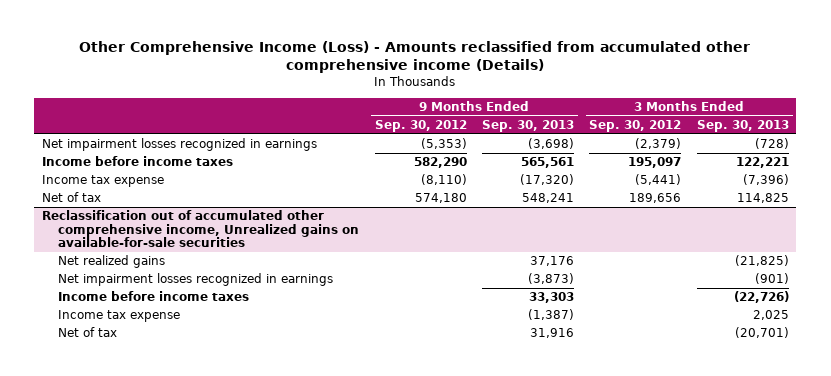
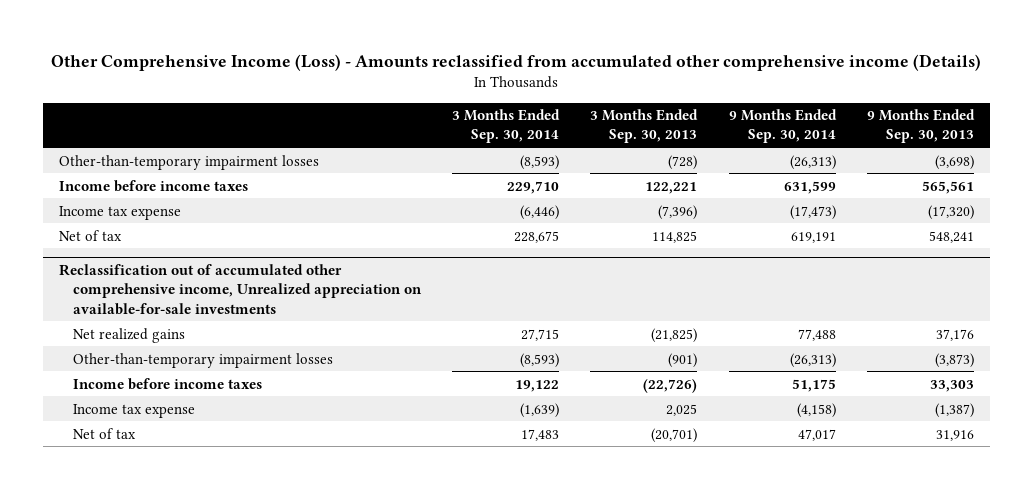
- | 9 Months Ended Sep. 30, 2012 | 9 Months Ended Sep. 30, 2013 | 3 Months Ended Sep. 30, 2012 | 3 Months Ended Sep. 30, 2013
+ | 3 Months Ended Sep. 30, 2014 | 3 Months Ended Sep. 30, 2013 | 9 Months Ended Sep. 30, 2014 | 9 Months Ended Sep. 30, 2013
- Net impairment losses recognized in earnings | (5,353) | (3,698) | (2,379) | (728)
+ Other-than-temporary impairment losses | (8,593) | (728) | (26,313) | (3,698)
- Reclassification out of accumulated other comprehensive income, Unrealized gains on available-for-sale securities
+ Reclassification out of accumulated other comprehensive income, Unrealized appreciation on available-for-sale investments
- Net impairment losses recognized in earnings | | (3,873) | | (901)
+ Other-than-temporary impairment losses | (8,593) | (901) | (26,313) | (3,873)

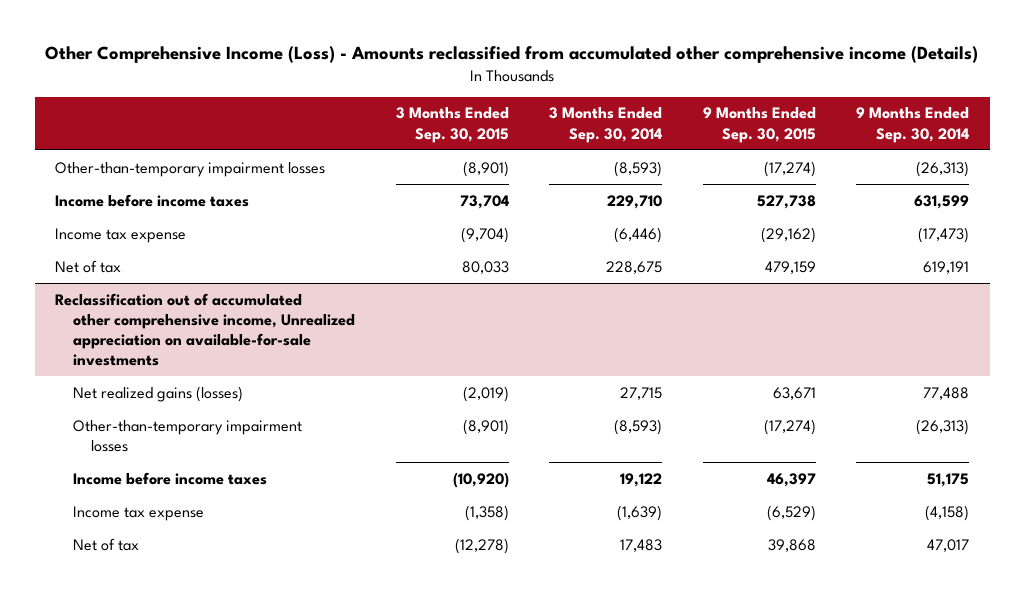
- | 3 Months Ended Sep. 30, 2014 | 3 Months Ended Sep. 30, 2013 | 9 Months Ended Sep. 30, 2014 | 9 Months Ended Sep. 30, 2013
+ | 3 Months Ended Sep. 30, 2015 | 3 Months Ended Sep. 30, 2014 | 9 Months Ended Sep. 30, 2015 | 9 Months Ended Sep. 30, 2014
@ Reclassification out of accumulated other comprehensive income, Unrealized appreciation on available-for-sale investments
- Net realized gains | 27,715 | (21,825) | 77,488 | 37,176
+ Net realized gains (losses) | (2,019) | 27,715 | 63,671 | 77,488

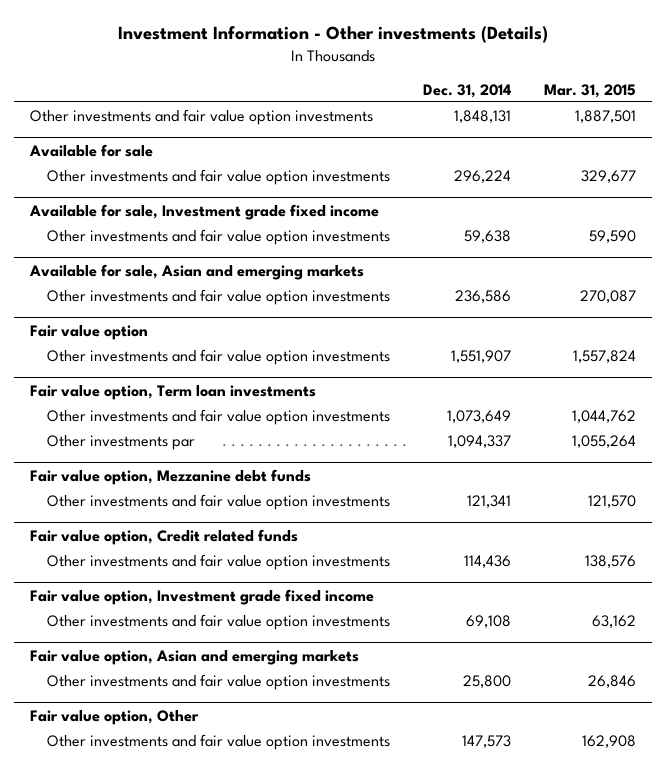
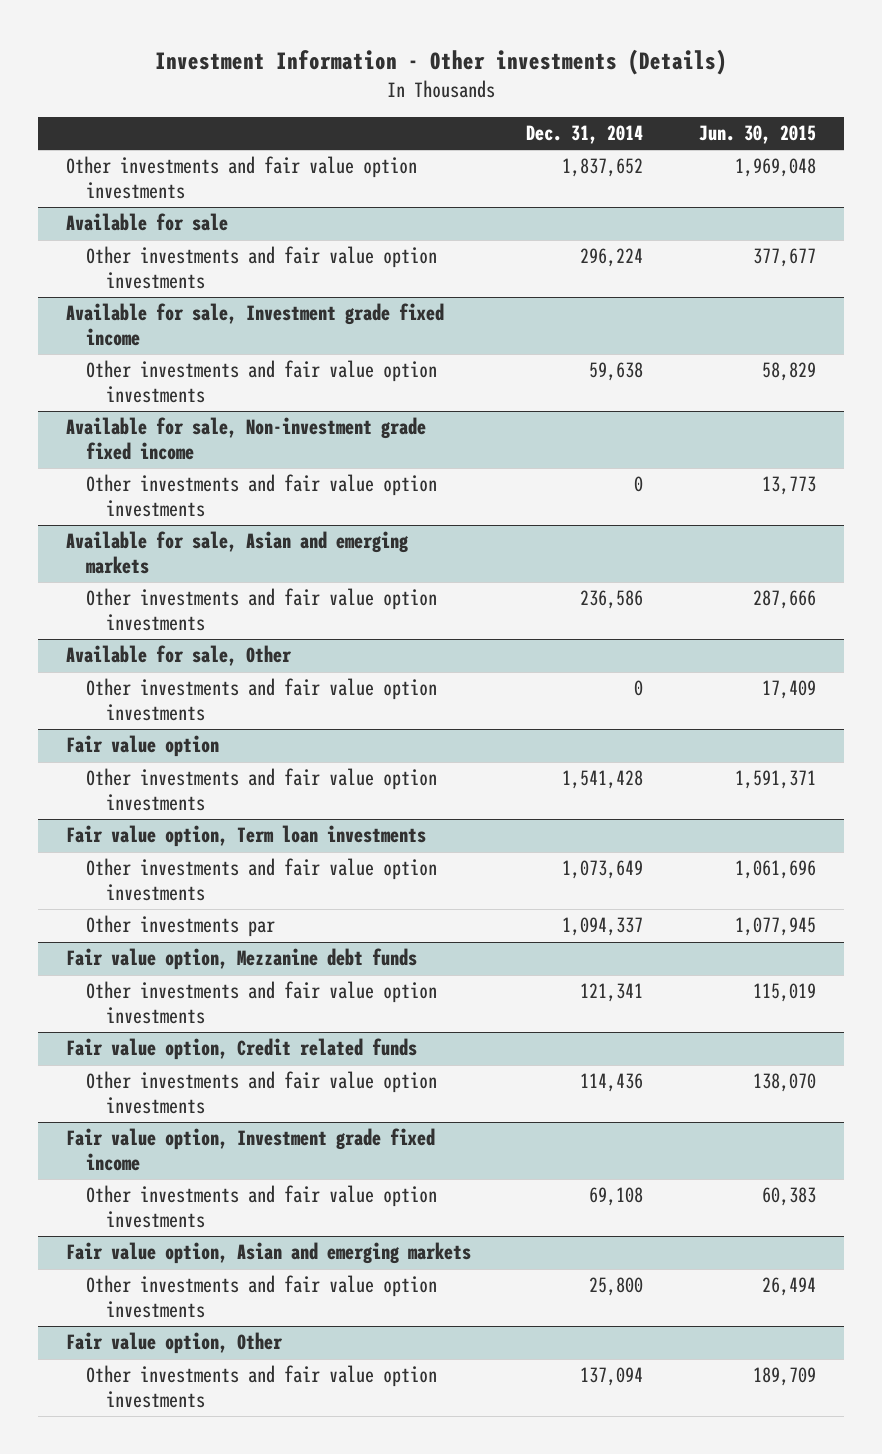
- | Dec. 31, 2014 | Mar. 31, 2015
+ | Dec. 31, 2014 | Jun. 30, 2015
- Other investments and fair value option investments | 1,848,131 | 1,887,501
+ Other investments and fair value option investments | 1,837,652 | 1,969,048
+ Available for sale, Non-investment grade fixed income
+ Other investments and fair value option investments | 0 | 13,773
+ Available for sale, Other
+ Other investments and fair value option investments | 0 | 17,409
@ Fair value option
- Other investments and fair value option investments | 1,551,907 | 1,557,824
+ Other investments and fair value option investments | 1,541,428 | 1,591,371
@ Fair value option, Other
- Other investments and fair value option investments | 147,573 | 162,908
+ Other investments and fair value option investments | 137,094 | 189,709

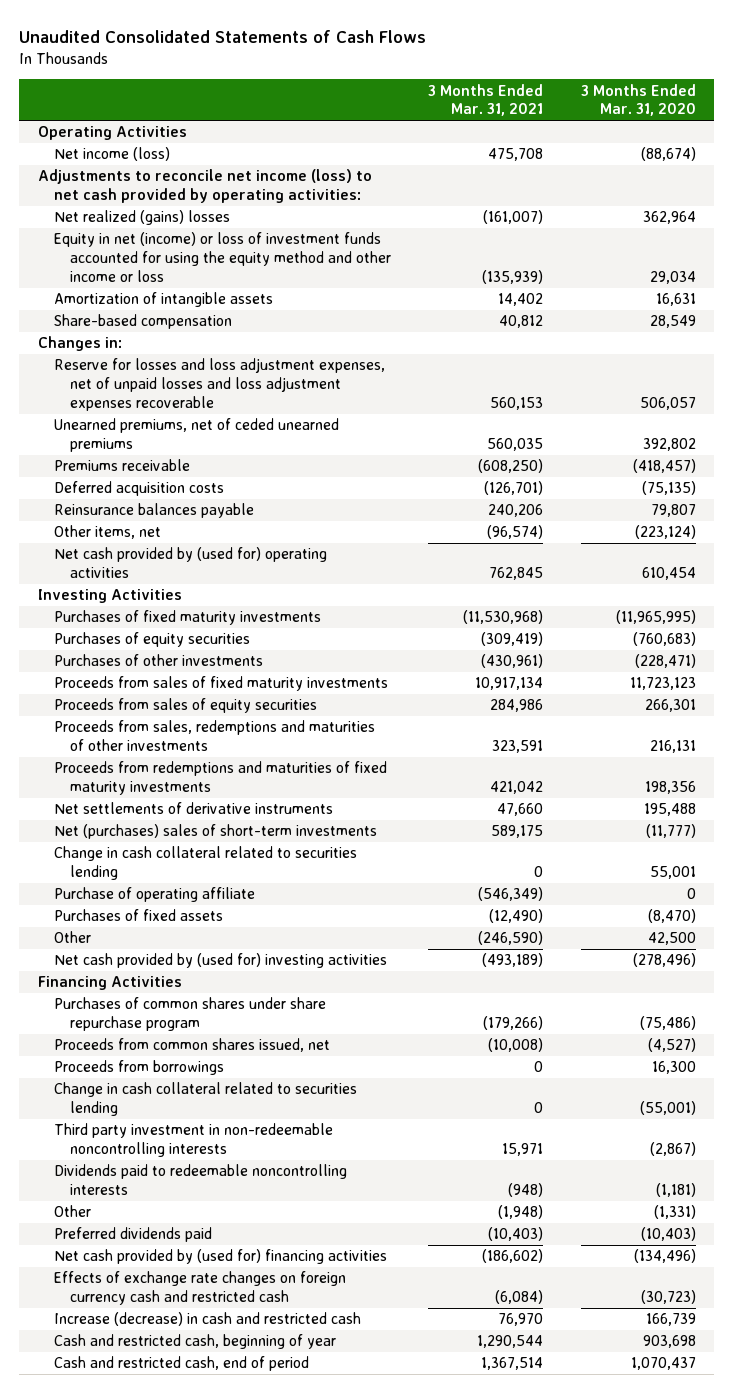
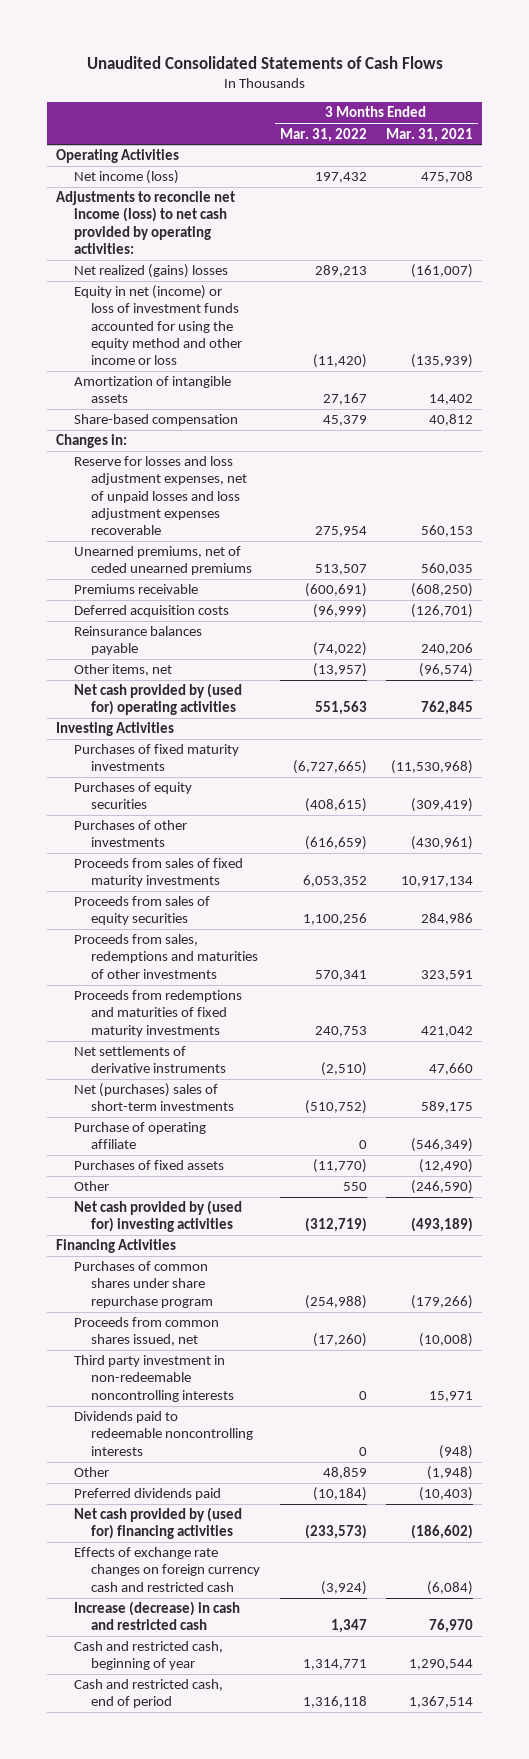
- | 3 Months Ended Mar. 31, 2021 | 3 Months Ended Mar. 31, 2020
+ | 3 Months Ended Mar. 31, 2022 | 3 Months Ended Mar. 31, 2021
- Change in cash collateral related to securities lending | 0 | 55,001
- Proceeds from borrowings | 0 | 16,300
- Change in cash collateral related to securities lending | 0 | (55,001)

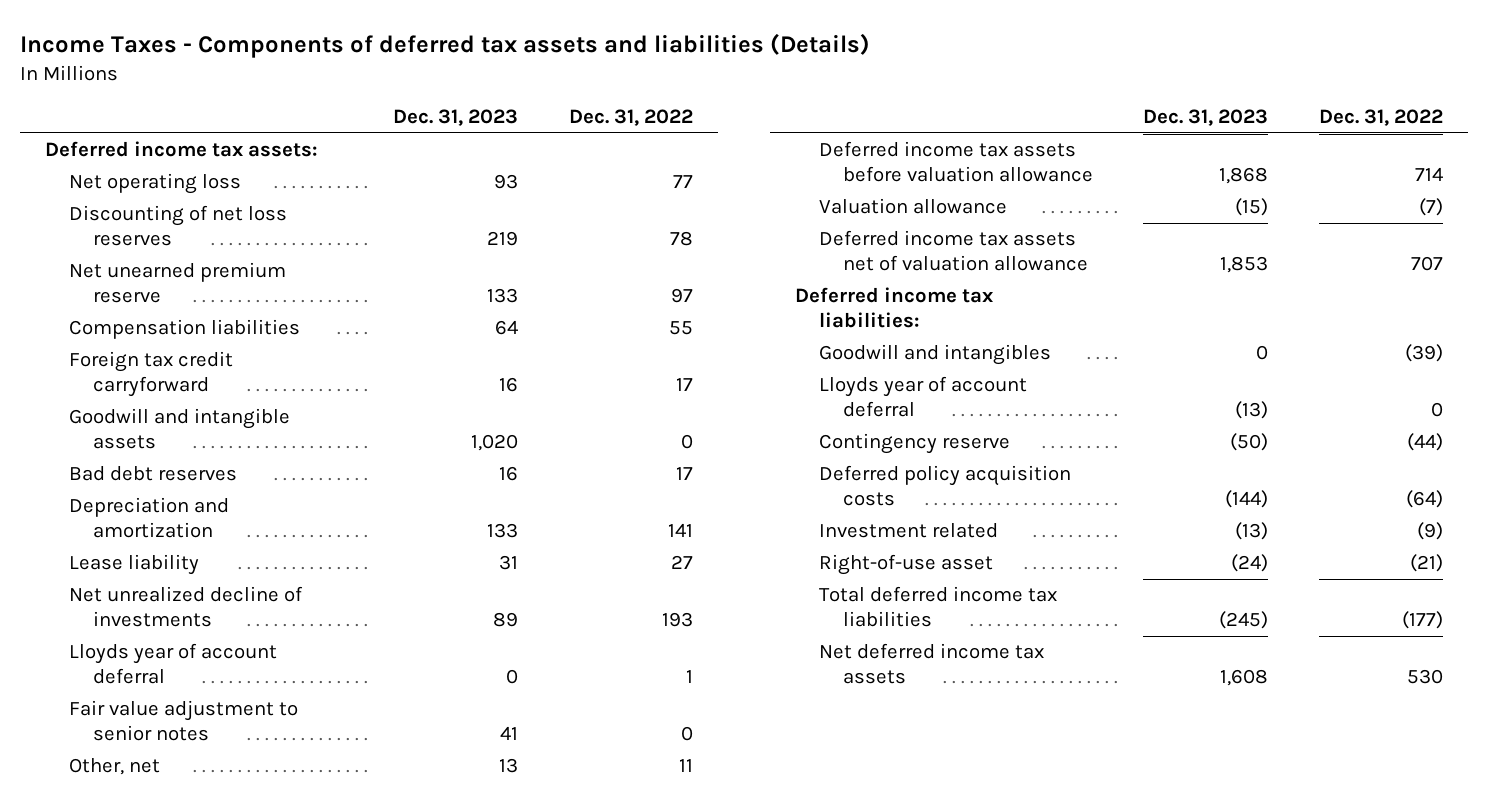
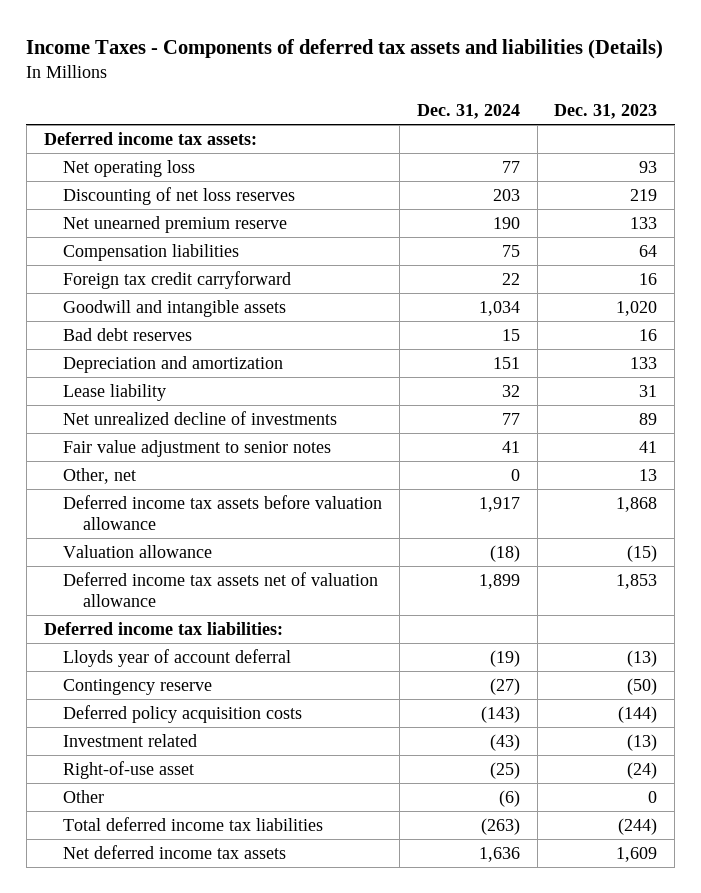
- | Dec. 31, 2023 | Dec. 31, 2022
+ | Dec. 31, 2024 | Dec. 31, 2023
- Lloyds year of account deferral | 0 | 1
- Goodwill and intangibles | 0 | (39)
- Total deferred income tax liabilities | (245) | (177)
- Net deferred income tax assets | 1,608 | 530
+ Other | (6) | 0
+ Total deferred income tax liabilities | (263) | (244)
+ Net deferred income tax assets | 1,636 | 1,609

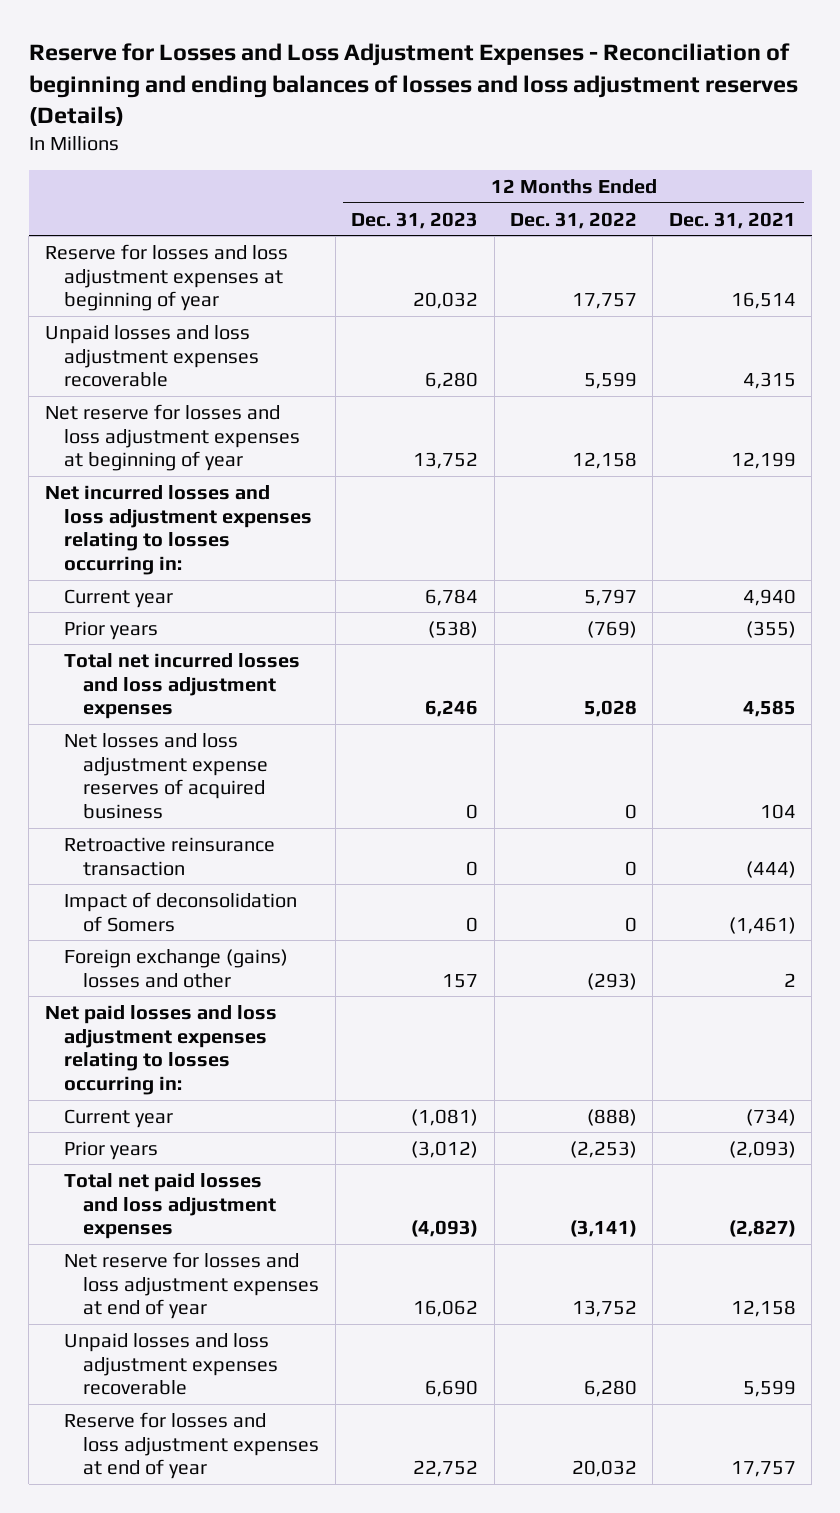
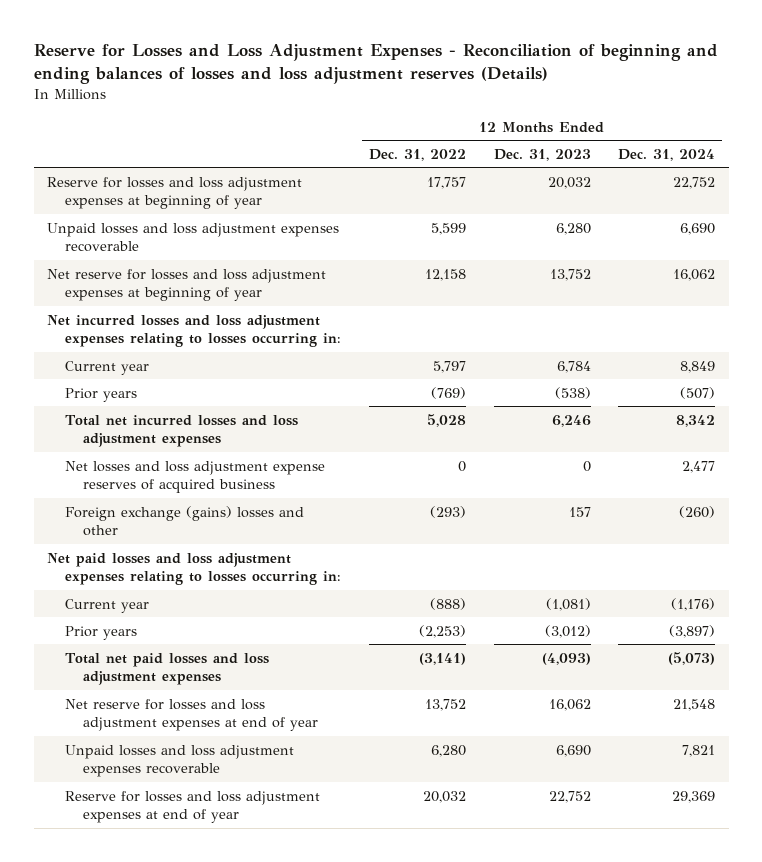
- | 12 Months Ended Dec. 31, 2023 | 12 Months Ended Dec. 31, 2022 | 12 Months Ended Dec. 31, 2021
+ | 12 Months Ended Dec. 31, 2022 | 12 Months Ended Dec. 31, 2023 | 12 Months Ended Dec. 31, 2024
- Retroactive reinsurance transaction | 0 | 0 | (444)
- Impact of deconsolidation of Somers | 0 | 0 | (1,461)

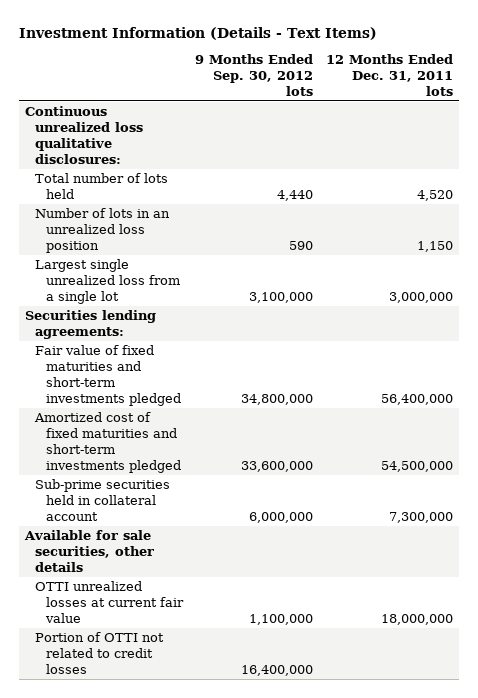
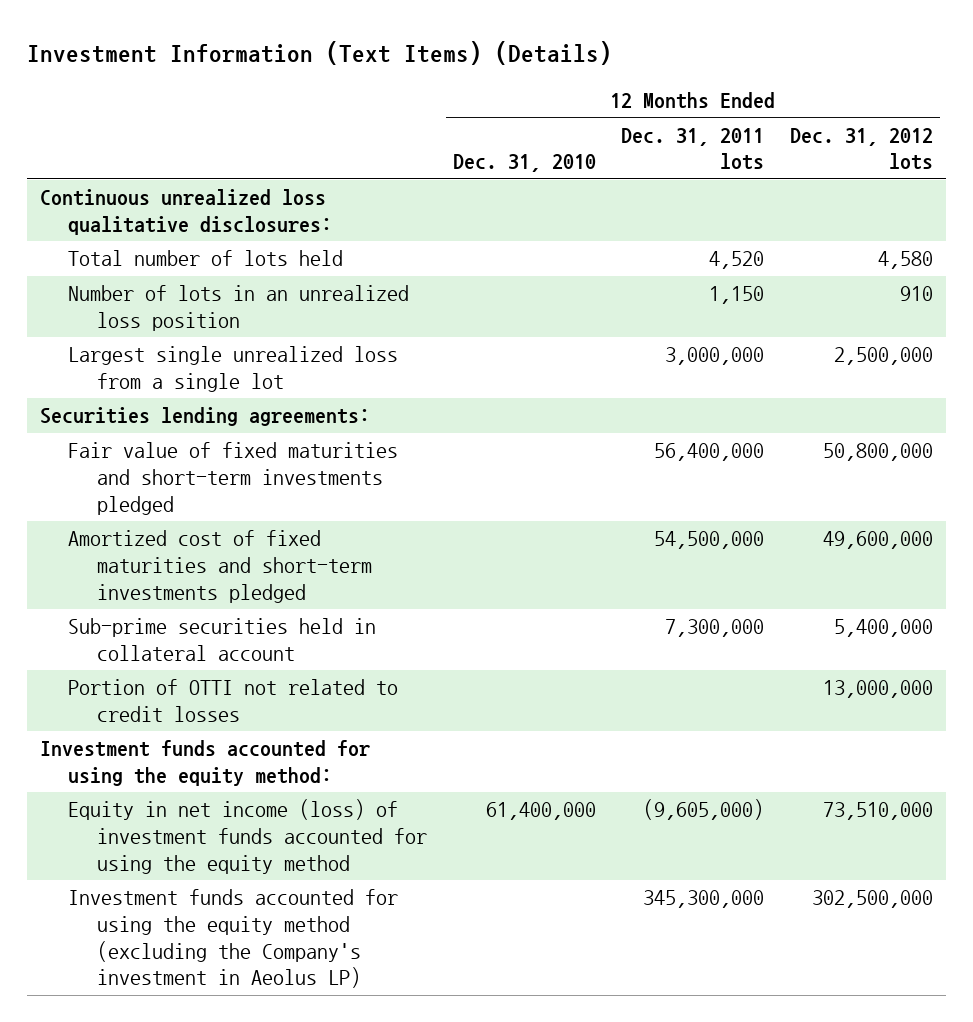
- Investment Information (Details - Text Items)
+ Investment Information (Text Items) (Details)
- | 9 Months Ended Sep. 30, 2012 lots | 12 Months Ended Dec. 31, 2011 lots
+ | 12 Months Ended Dec. 31, 2010 | 12 Months Ended Dec. 31, 2011 lots | 12 Months Ended Dec. 31, 2012 lots
- Available for sale securities, other details
- OTTI unrealized losses at current fair value | 1,100,000 | 18,000,000
+ Investment funds accounted for using the equity method:
+ Equity in net income (loss) of investment funds accounted for using the equity method | 61,400,000 | (9,605,000) | 73,510,000
+ Investment funds accounted for using the equity method (excluding the Company's investment in Aeolus LP) | | 345,300,000 | 302,500,000

